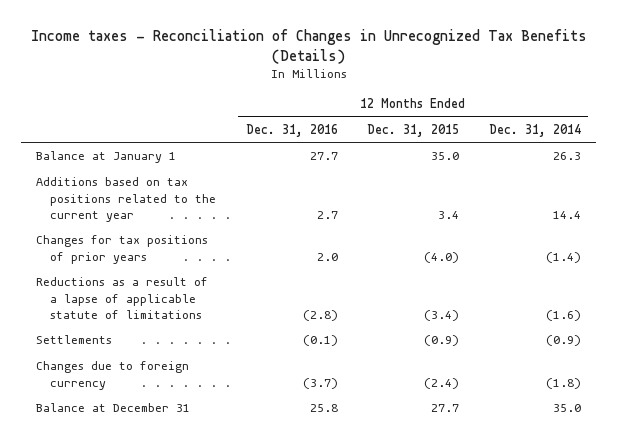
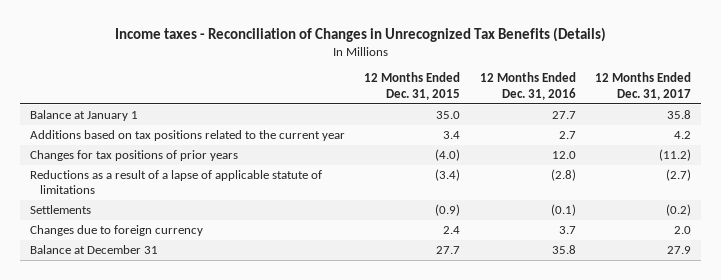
- | 12 Months Ended Dec. 31, 2016 | 12 Months Ended Dec. 31, 2015 | 12 Months Ended Dec. 31, 2014
+ | 12 Months Ended Dec. 31, 2015 | 12 Months Ended Dec. 31, 2016 | 12 Months Ended Dec. 31, 2017
- Changes for tax positions of prior years | 2.0 | (4.0) | (1.4)
+ Changes for tax positions of prior years | (4.0) | 12.0 | (11.2)
- Changes due to foreign currency | (3.7) | (2.4) | (1.8)
- Balance at December 31 | 25.8 | 27.7 | 35.0
+ Changes due to foreign currency | 2.4 | 3.7 | 2.0
+ Balance at December 31 | 27.7 | 35.8 | 27.9

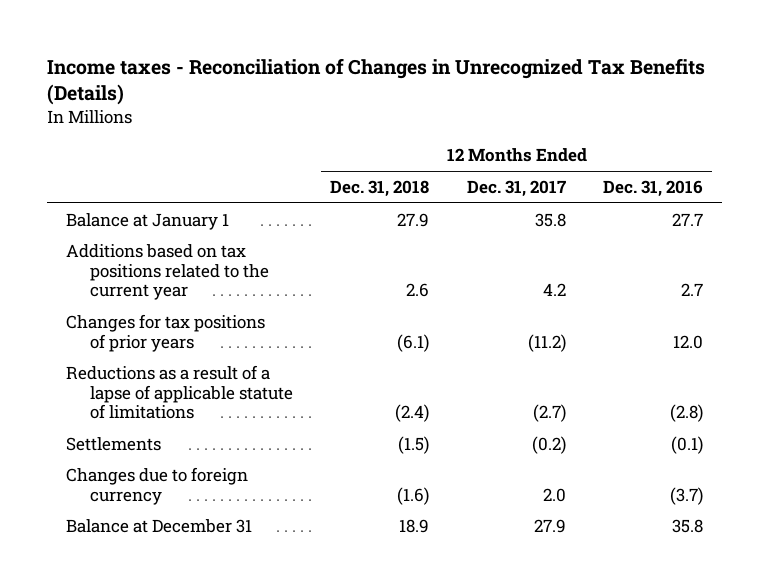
- | 12 Months Ended Dec. 31, 2015 | 12 Months Ended Dec. 31, 2016 | 12 Months Ended Dec. 31, 2017
+ | 12 Months Ended Dec. 31, 2018 | 12 Months Ended Dec. 31, 2017 | 12 Months Ended Dec. 31, 2016
- Changes due to foreign currency | 2.4 | 3.7 | 2.0
+ Changes due to foreign currency | (1.6) | 2.0 | (3.7)

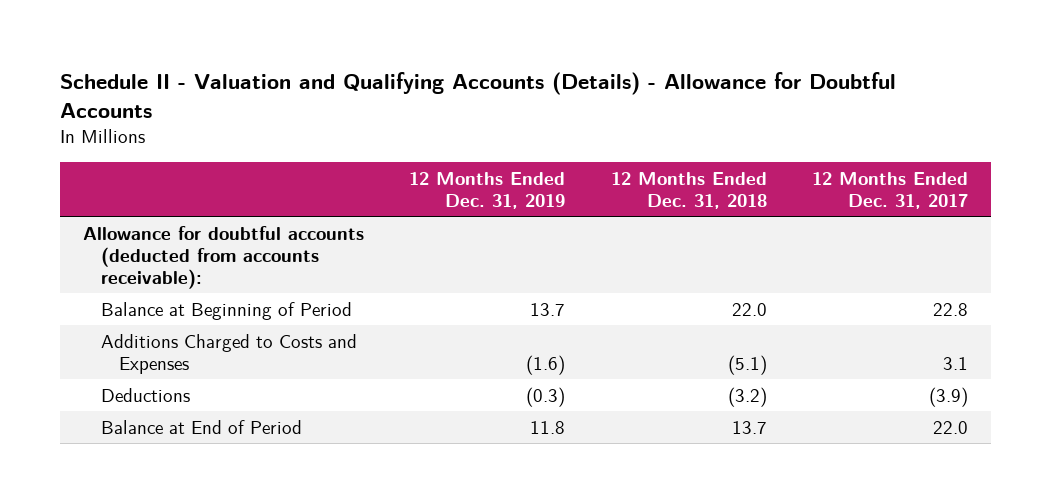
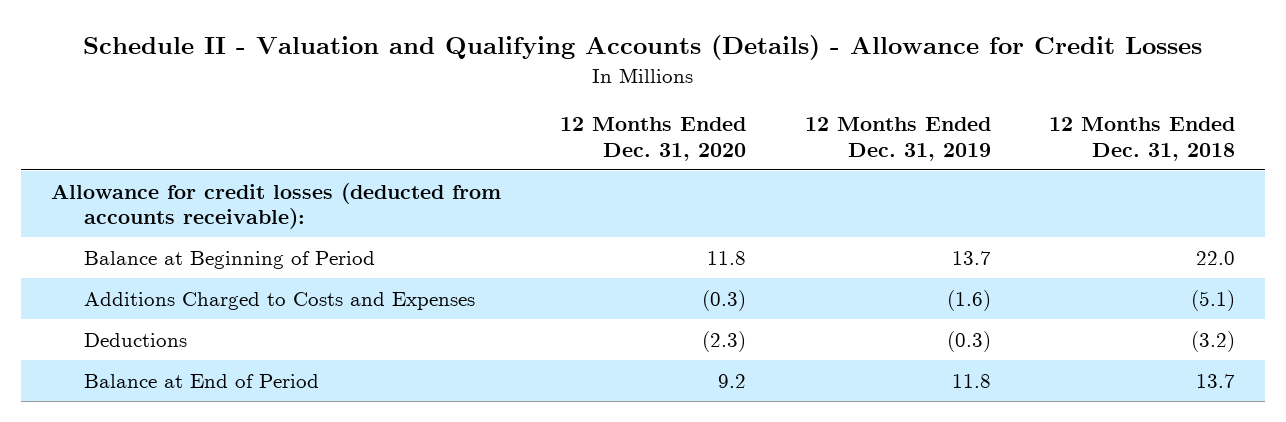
- Schedule II - Valuation and Qualifying Accounts (Details) - Allowance for Doubtful Accounts
+ Schedule II - Valuation and Qualifying Accounts (Details) - Allowance for Credit Losses
- | 12 Months Ended Dec. 31, 2019 | 12 Months Ended Dec. 31, 2018 | 12 Months Ended Dec. 31, 2017
+ | 12 Months Ended Dec. 31, 2020 | 12 Months Ended Dec. 31, 2019 | 12 Months Ended Dec. 31, 2018
- Allowance for doubtful accounts (deducted from accounts receivable):
+ Allowance for credit losses (deducted from accounts receivable):

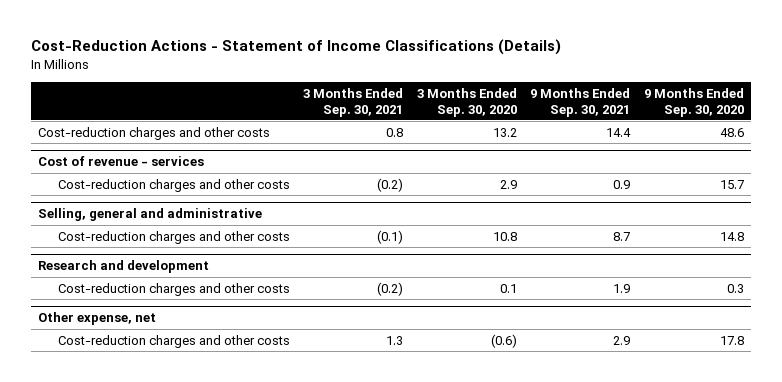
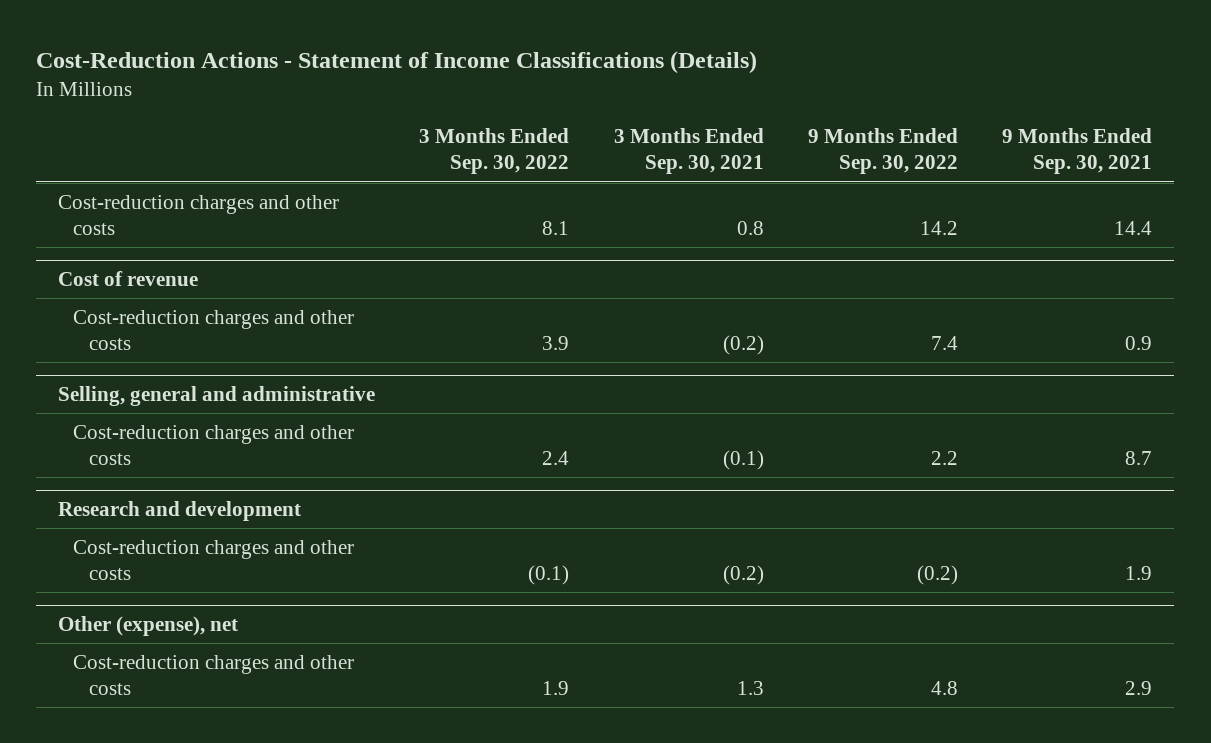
- | 3 Months Ended Sep. 30, 2021 | 3 Months Ended Sep. 30, 2020 | 9 Months Ended Sep. 30, 2021 | 9 Months Ended Sep. 30, 2020
+ | 3 Months Ended Sep. 30, 2022 | 3 Months Ended Sep. 30, 2021 | 9 Months Ended Sep. 30, 2022 | 9 Months Ended Sep. 30, 2021
- Cost of revenue - services
+ Cost of revenue
- Other expense, net
+ Other (expense), net

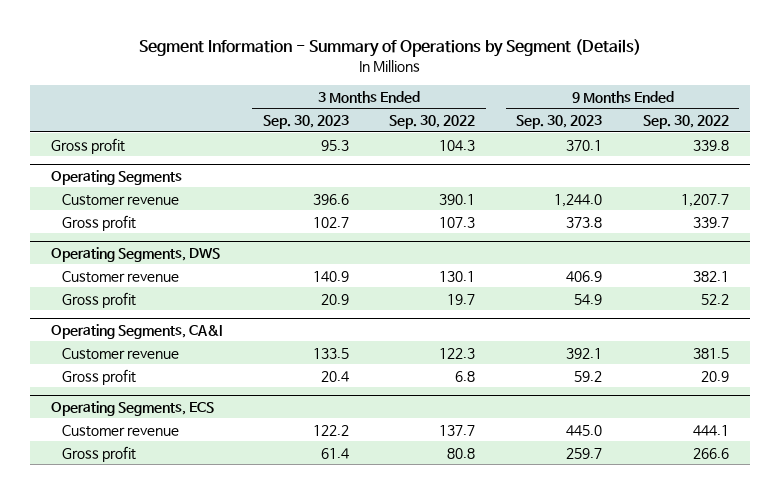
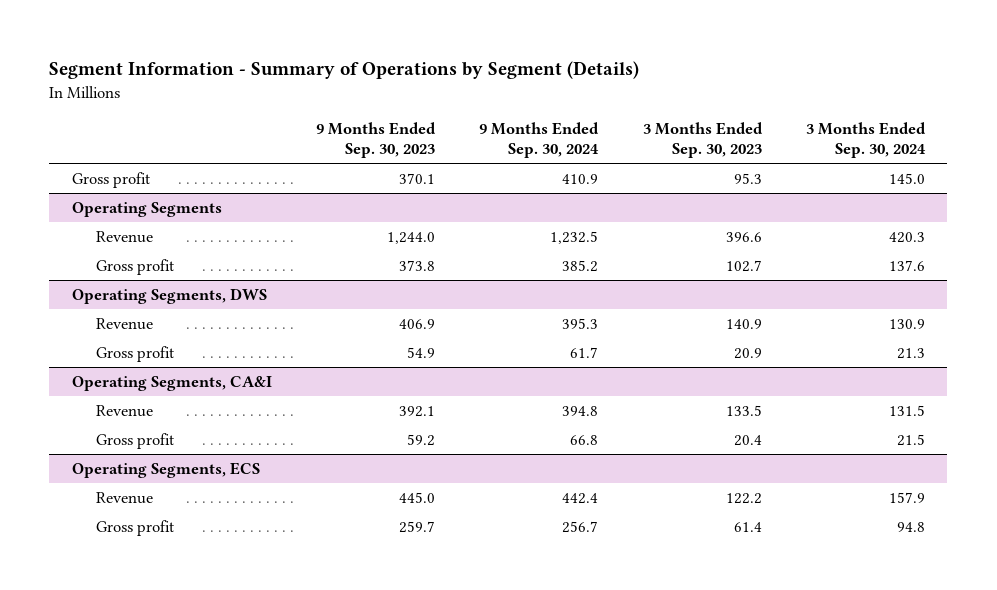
- | 3 Months Ended Sep. 30, 2023 | 3 Months Ended Sep. 30, 2022 | 9 Months Ended Sep. 30, 2023 | 9 Months Ended Sep. 30, 2022
+ | 9 Months Ended Sep. 30, 2023 | 9 Months Ended Sep. 30, 2024 | 3 Months Ended Sep. 30, 2023 | 3 Months Ended Sep. 30, 2024
@ Operating Segments
- Customer revenue | 396.6 | 390.1 | 1,244.0 | 1,207.7
+ Revenue | 1,244.0 | 1,232.5 | 396.6 | 420.3
@ Operating Segments, DWS
- Customer revenue | 140.9 | 130.1 | 406.9 | 382.1
+ Revenue | 406.9 | 395.3 | 140.9 | 130.9
@ Operating Segments, CA&I
- Customer revenue | 133.5 | 122.3 | 392.1 | 381.5
+ Revenue | 392.1 | 394.8 | 133.5 | 131.5
@ Operating Segments, ECS
- Customer revenue | 122.2 | 137.7 | 445.0 | 444.1
+ Revenue | 445.0 | 442.4 | 122.2 | 157.9

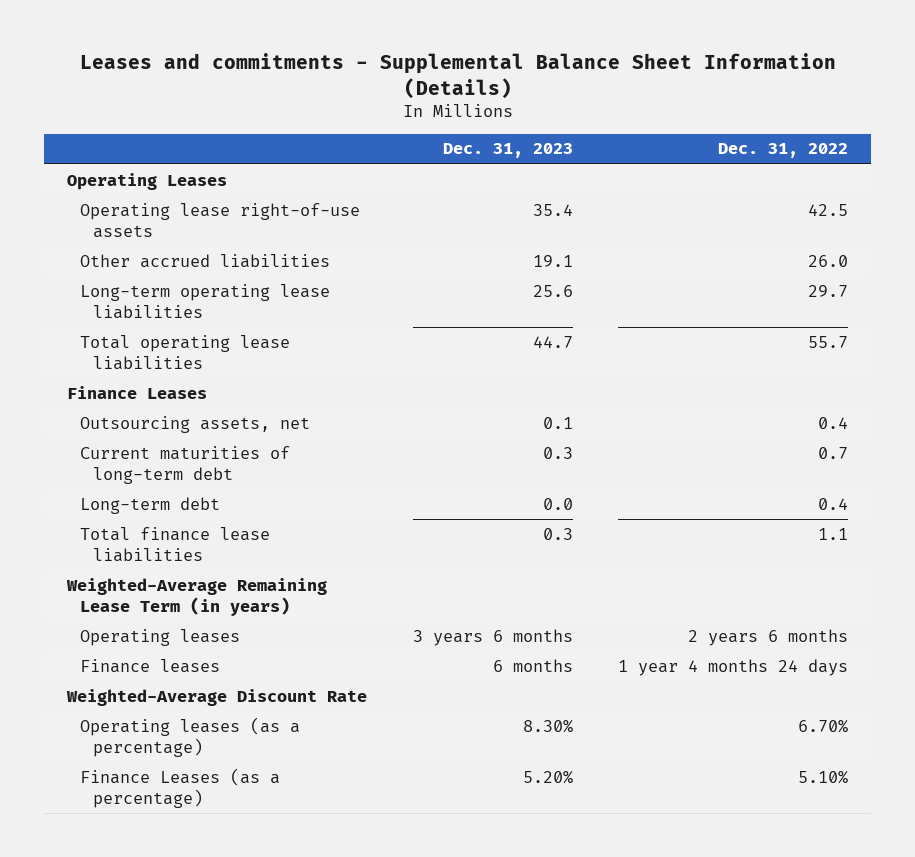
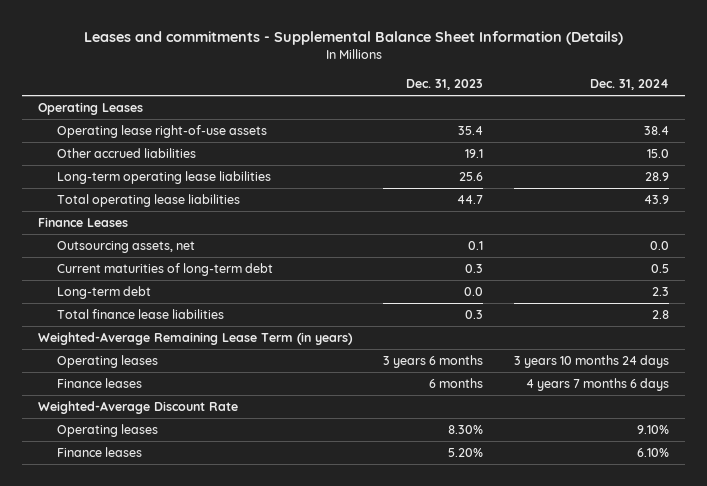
- | Dec. 31, 2023 | Dec. 31, 2022
+ | Dec. 31, 2023 | Dec. 31, 2024
- Operating leases (as a percentage) | 8.30% | 6.70%
- Finance Leases (as a percentage) | 5.20% | 5.10%
+ Operating leases | 8.30% | 9.10%
+ Finance leases | 5.20% | 6.10%

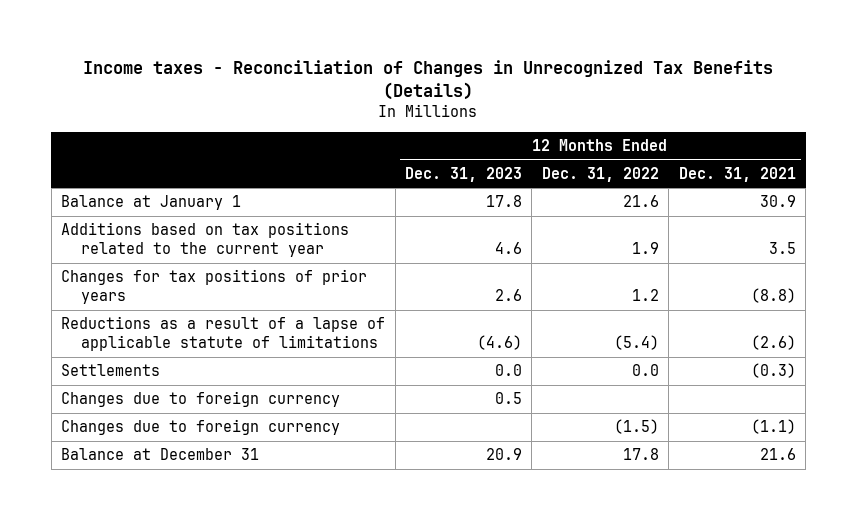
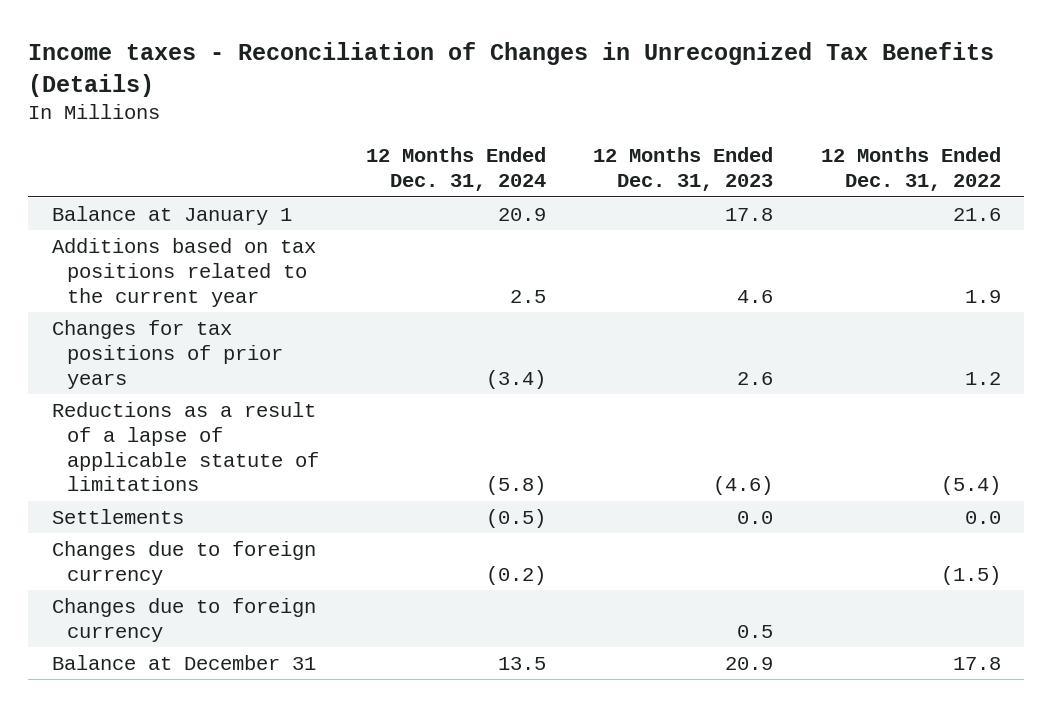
- | 12 Months Ended Dec. 31, 2023 | 12 Months Ended Dec. 31, 2022 | 12 Months Ended Dec. 31, 2021
+ | 12 Months Ended Dec. 31, 2024 | 12 Months Ended Dec. 31, 2023 | 12 Months Ended Dec. 31, 2022
moved down: Changes due to foreign currency | | 0.5 |

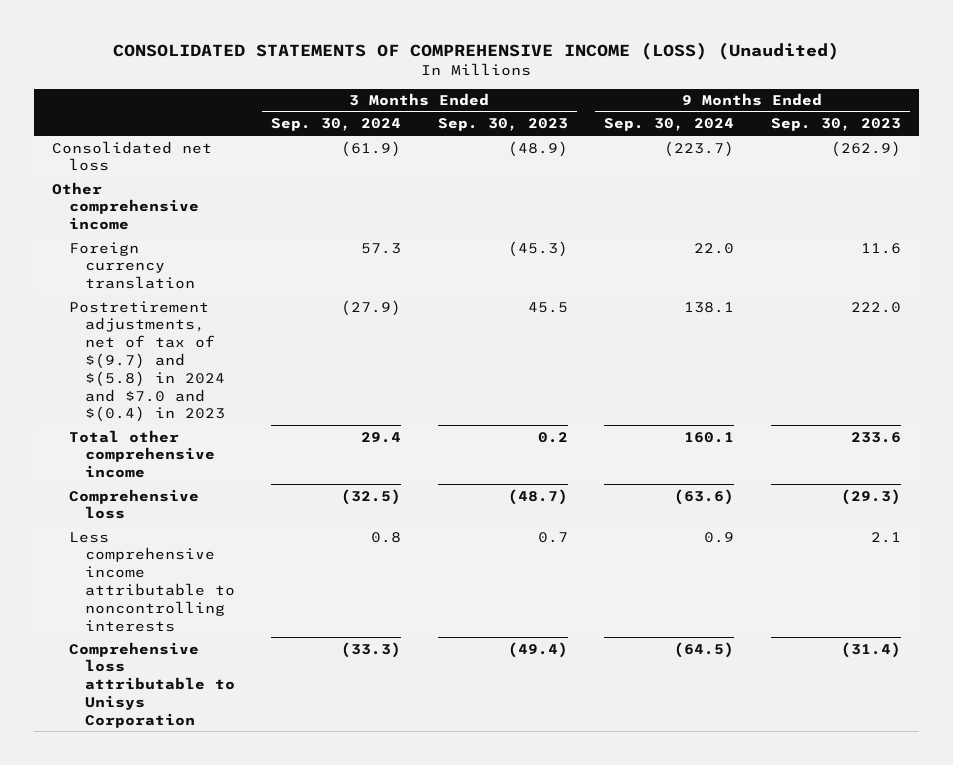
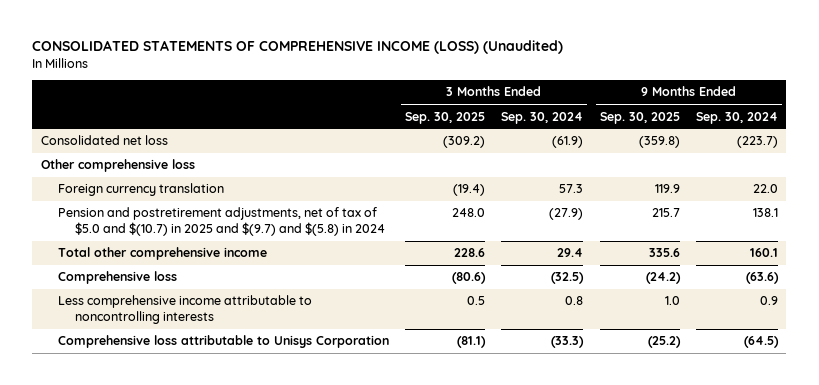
- | 3 Months Ended Sep. 30, 2024 | 3 Months Ended Sep. 30, 2023 | 9 Months Ended Sep. 30, 2024 | 9 Months Ended Sep. 30, 2023
+ | 3 Months Ended Sep. 30, 2025 | 3 Months Ended Sep. 30, 2024 | 9 Months Ended Sep. 30, 2025 | 9 Months Ended Sep. 30, 2024
- Other comprehensive income
+ Other comprehensive loss
- Postretirement adjustments, net of tax of $(9.7) and $(5.8) in 2024 and $7.0 and $(0.4) in 2023 | (27.9) | 45.5 | 138.1 | 222.0
+ Pension and postretirement adjustments, net of tax of $5.0 and $(10.7) in 2025 and $(9.7) and $(5.8) in 2024 | 248.0 | (27.9) | 215.7 | 138.1

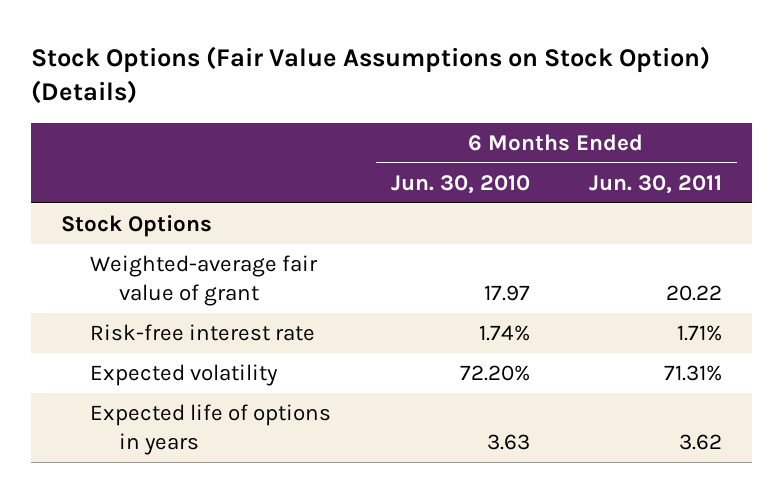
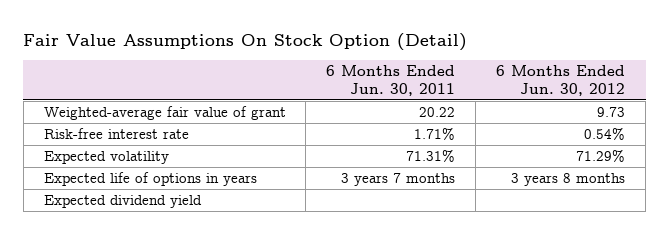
- Stock Options (Fair Value Assumptions on Stock Option) (Details)
+ Fair Value Assumptions On Stock Option (Detail)
- | 6 Months Ended Jun. 30, 2010 | 6 Months Ended Jun. 30, 2011
+ | 6 Months Ended Jun. 30, 2011 | 6 Months Ended Jun. 30, 2012
- Stock Options
- Expected life of options in years | 3.63 | 3.62
+ Expected life of options in years | 3 years 7 months | 3 years 8 months
+ Expected dividend yield

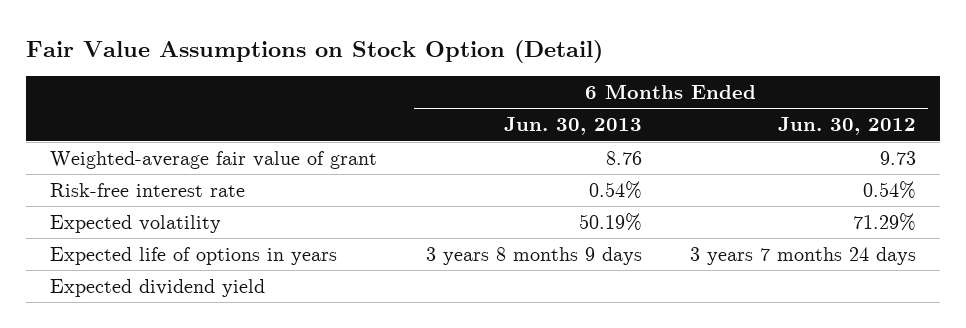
- Fair Value Assumptions On Stock Option (Detail)
+ Fair Value Assumptions on Stock Option (Detail)
- | 6 Months Ended Jun. 30, 2011 | 6 Months Ended Jun. 30, 2012
+ | 6 Months Ended Jun. 30, 2013 | 6 Months Ended Jun. 30, 2012
- Expected life of options in years | 3 years 7 months | 3 years 8 months
+ Expected life of options in years | 3 years 8 months 9 days | 3 years 7 months 24 days

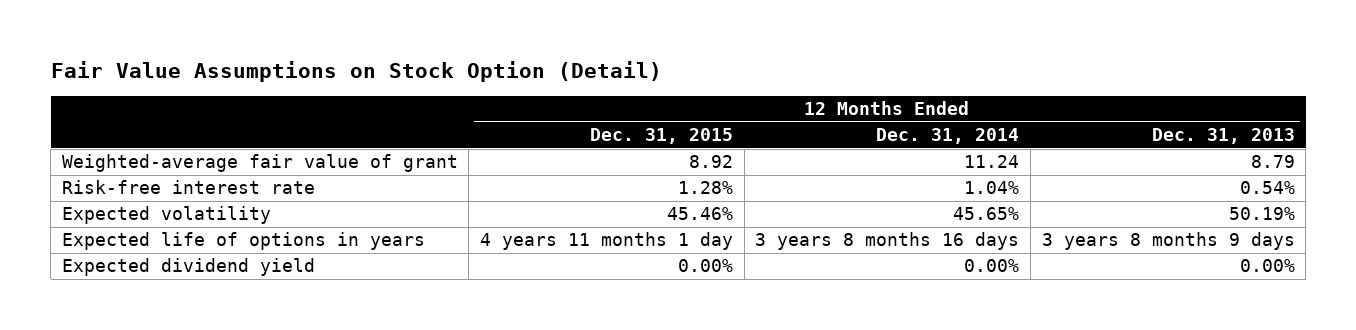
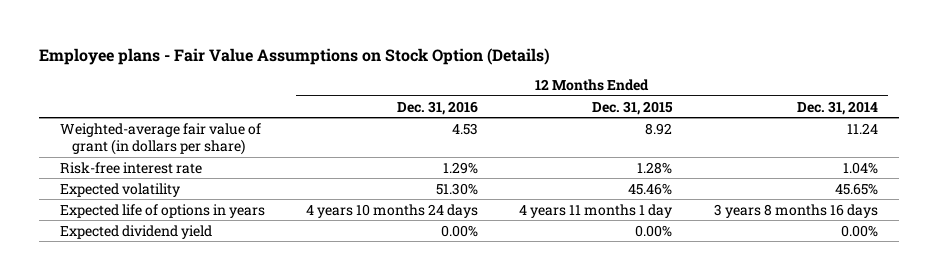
- Fair Value Assumptions on Stock Option (Detail)
+ Employee plans - Fair Value Assumptions on Stock Option (Details)
- | 12 Months Ended Dec. 31, 2015 | 12 Months Ended Dec. 31, 2014 | 12 Months Ended Dec. 31, 2013
+ | 12 Months Ended Dec. 31, 2016 | 12 Months Ended Dec. 31, 2015 | 12 Months Ended Dec. 31, 2014
- Weighted-average fair value of grant | 8.92 | 11.24 | 8.79
+ Weighted-average fair value of grant (in dollars per share) | 4.53 | 8.92 | 11.24

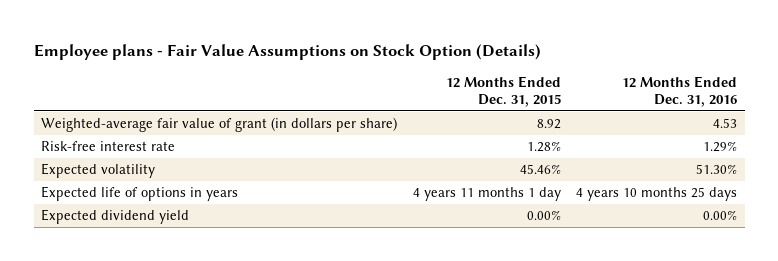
- | 12 Months Ended Dec. 31, 2016 | 12 Months Ended Dec. 31, 2015 | 12 Months Ended Dec. 31, 2014
+ | 12 Months Ended Dec. 31, 2015 | 12 Months Ended Dec. 31, 2016
- Expected life of options in years | 4 years 10 months 24 days | 4 years 11 months 1 day | 3 years 8 months 16 days
+ Expected life of options in years | 4 years 11 months 1 day | 4 years 10 months 25 days

